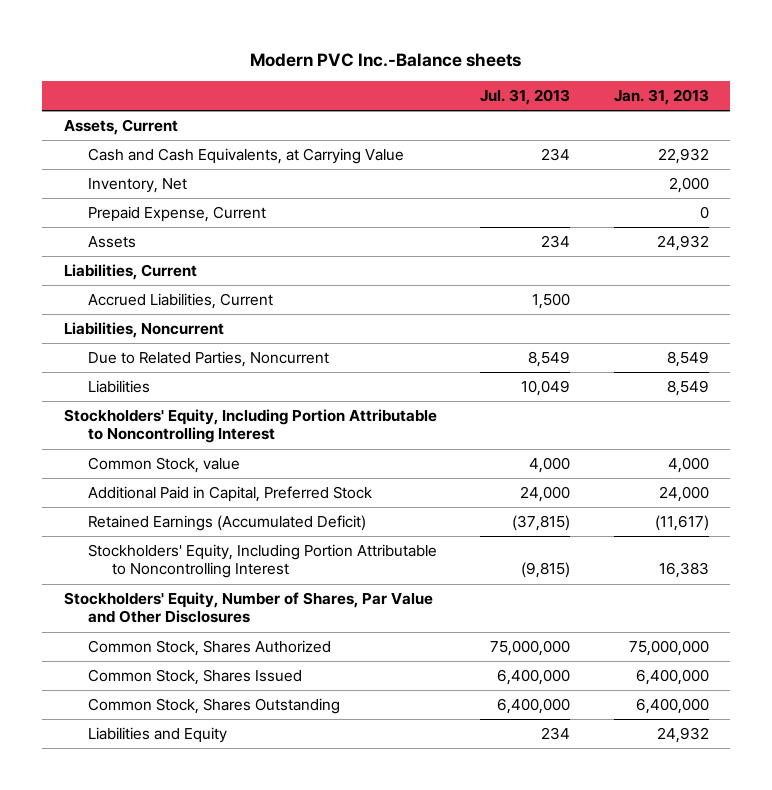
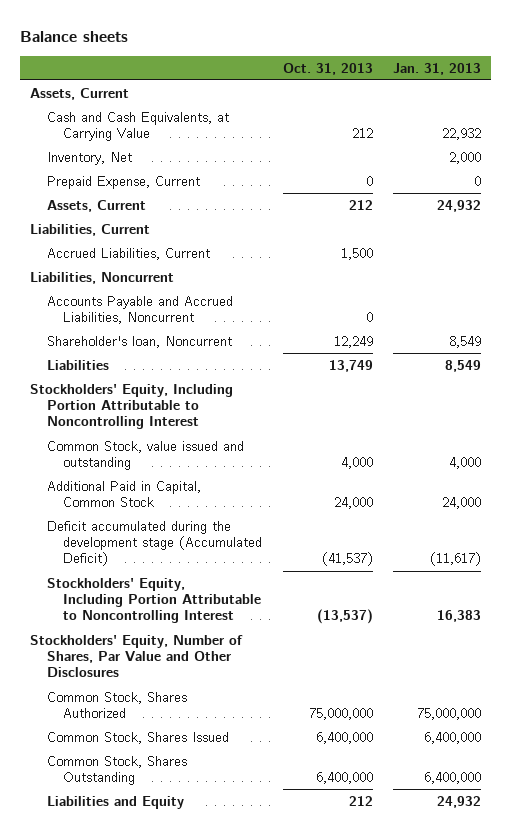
- Modern PVC Inc.-Balance sheets
+ Balance sheets
- | Jul. 31, 2013 | Jan. 31, 2013
+ | Oct. 31, 2013 | Jan. 31, 2013
- Assets | 234 | 24,932
+ Assets, Current | 212 | 24,932
- Due to Related Parties, Noncurrent | 8,549 | 8,549
+ Accounts Payable and Accrued Liabilities, Noncurrent | 0 |
+ Shareholder's loan, Noncurrent | 12,249 | 8,549
- Common Stock, value | 4,000 | 4,000
- Additional Paid in Capital, Preferred Stock | 24,000 | 24,000
- Retained Earnings (Accumulated Deficit) | (37,815) | (11,617)
+ Common Stock, value issued and outstanding | 4,000 | 4,000
+ Additional Paid in Capital, Common Stock | 24,000 | 24,000
+ Deficit accumulated during the development stage (Accumulated Deficit) | (41,537) | (11,617)

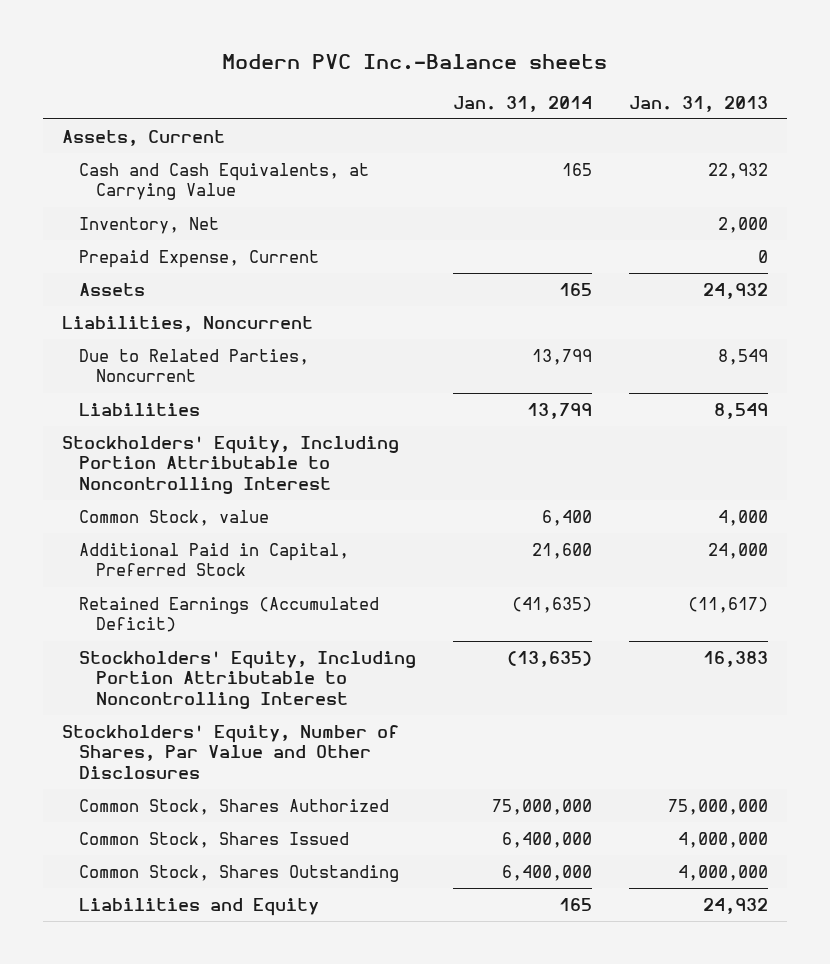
- Balance sheets
+ Modern PVC Inc.-Balance sheets
- | Oct. 31, 2013 | Jan. 31, 2013
+ | Jan. 31, 2014 | Jan. 31, 2013
- Assets, Current | 212 | 24,932
- Liabilities, Current
- Accrued Liabilities, Current | 1,500 |
+ Assets | 165 | 24,932
- Accounts Payable and Accrued Liabilities, Noncurrent | 0 |
- Shareholder's loan, Noncurrent | 12,249 | 8,549
+ Due to Related Parties, Noncurrent | 13,799 | 8,549
- Common Stock, value issued and outstanding | 4,000 | 4,000
- Additional Paid in Capital, Common Stock | 24,000 | 24,000
- Deficit accumulated during the development stage (Accumulated Deficit) | (41,537) | (11,617)
+ Common Stock, value | 6,400 | 4,000
+ Additional Paid in Capital, Preferred Stock | 21,600 | 24,000
+ Retained Earnings (Accumulated Deficit) | (41,635) | (11,617)
- Common Stock, Shares Issued | 6,400,000 | 6,400,000
- Common Stock, Shares Outstanding | 6,400,000 | 6,400,000
+ Common Stock, Shares Issued | 6,400,000 | 4,000,000
+ Common Stock, Shares Outstanding | 6,400,000 | 4,000,000

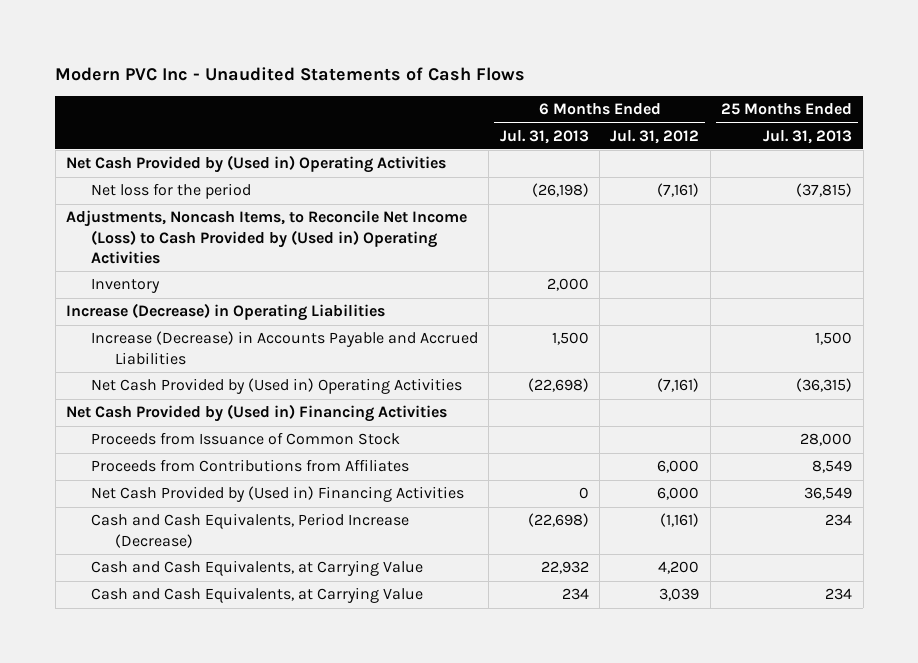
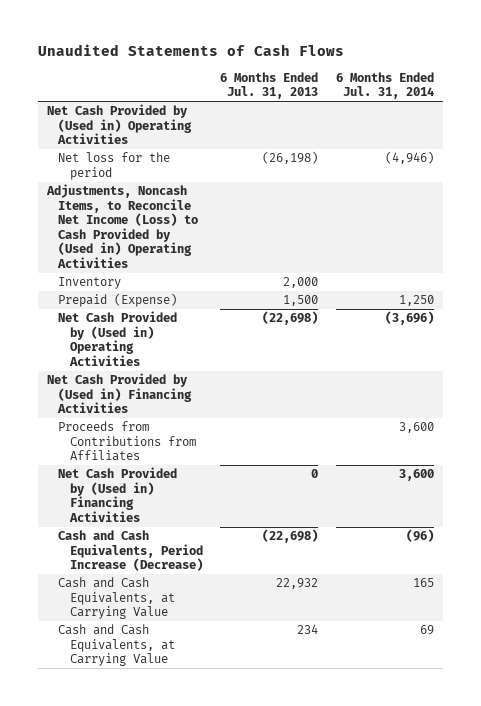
- Modern PVC Inc - Unaudited Statements of Cash Flows
+ Unaudited Statements of Cash Flows
- | 6 Months Ended Jul. 31, 2013 | 6 Months Ended Jul. 31, 2012 | 25 Months Ended Jul. 31, 2013
+ | 6 Months Ended Jul. 31, 2013 | 6 Months Ended Jul. 31, 2014
- Increase (Decrease) in Operating Liabilities
- Increase (Decrease) in Accounts Payable and Accrued Liabilities | 1,500 | | 1,500
+ Prepaid (Expense) | 1,500 | 1,250
- Proceeds from Issuance of Common Stock | | | 28,000

